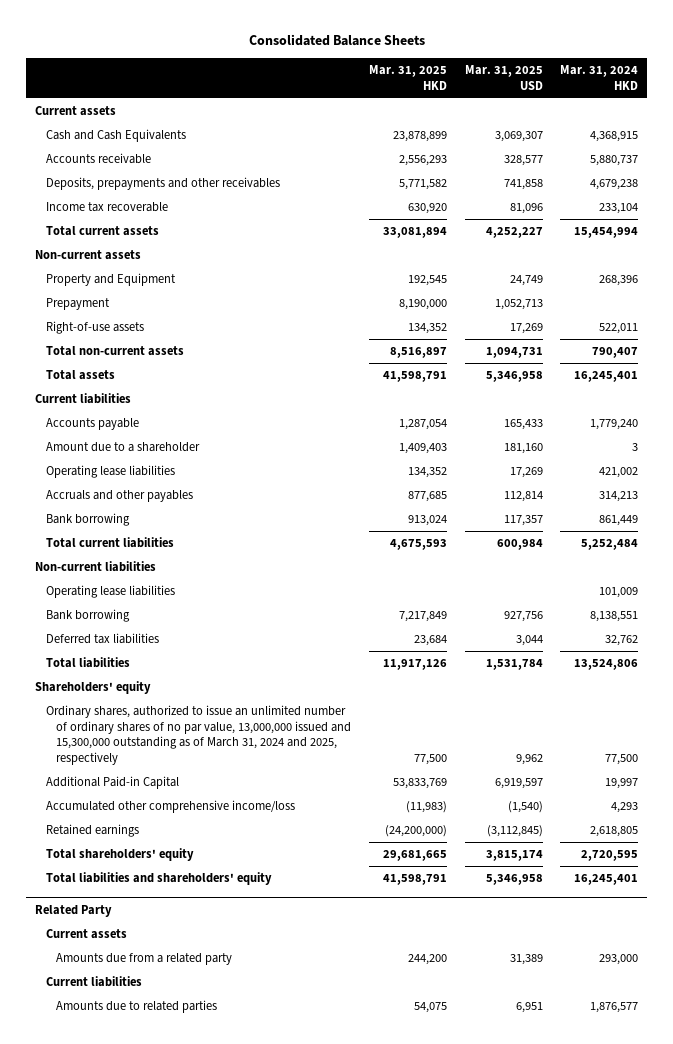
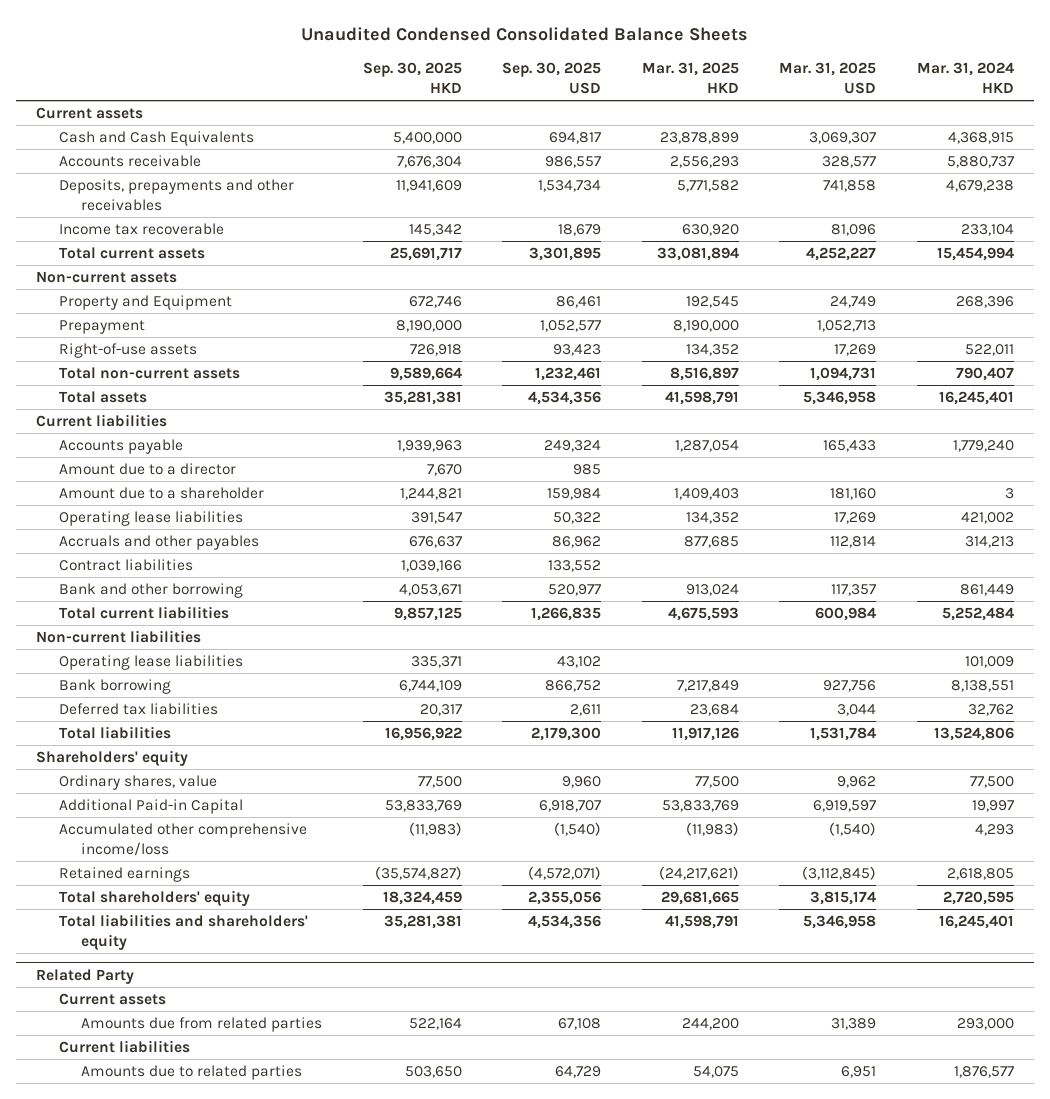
- Consolidated Balance Sheets
+ Unaudited Condensed Consolidated Balance Sheets
- | Mar. 31, 2025 HKD | Mar. 31, 2025 USD | Mar. 31, 2024 HKD
+ | Sep. 30, 2025 HKD | Sep. 30, 2025 USD | Mar. 31, 2025 HKD | Mar. 31, 2025 USD | Mar. 31, 2024 HKD
+ Amount due to a director | 7,670 | 985 | | |
- Bank borrowing | 913,024 | 117,357 | 861,449
+ Contract liabilities | 1,039,166 | 133,552 | | |
+ Bank and other borrowing | 4,053,671 | 520,977 | 913,024 | 117,357 | 861,449
- Ordinary shares, authorized to issue an unlimited number of ordinary shares of no par value, 13,000,000 issued and 15,300,000 outstanding as of March 31, 2024 and 2025, respectively | 77,500 | 9,962 | 77,500
+ Ordinary shares, value | 77,500 | 9,960 | 77,500 | 9,962 | 77,500
- Retained earnings | (24,200,000) | (3,112,845) | 2,618,805
+ Retained earnings | (35,574,827) | (4,572,071) | (24,217,621) | (3,112,845) | 2,618,805
@ Related Party
- Amounts due from a related party | 244,200 | 31,389 | 293,000
+ Amounts due from related parties | 522,164 | 67,108 | 244,200 | 31,389 | 293,000

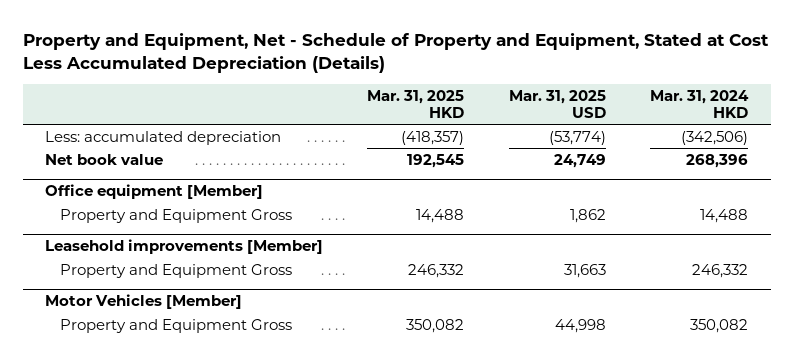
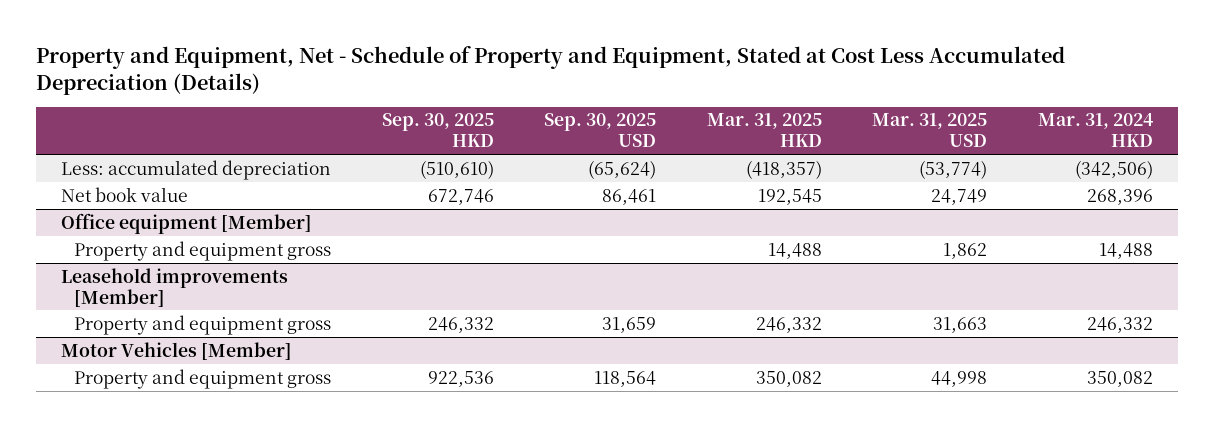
- | Mar. 31, 2025 HKD | Mar. 31, 2025 USD | Mar. 31, 2024 HKD
+ | Sep. 30, 2025 HKD | Sep. 30, 2025 USD | Mar. 31, 2025 HKD | Mar. 31, 2025 USD | Mar. 31, 2024 HKD
@ Office equipment [Member]
- Property and Equipment Gross | 14,488 | 1,862 | 14,488
+ Property and equipment gross | | | 14,488 | 1,862 | 14,488
@ Leasehold improvements [Member]
- Property and Equipment Gross | 246,332 | 31,663 | 246,332
+ Property and equipment gross | 246,332 | 31,659 | 246,332 | 31,663 | 246,332
@ Motor Vehicles [Member]
- Property and Equipment Gross | 350,082 | 44,998 | 350,082
+ Property and equipment gross | 922,536 | 118,564 | 350,082 | 44,998 | 350,082

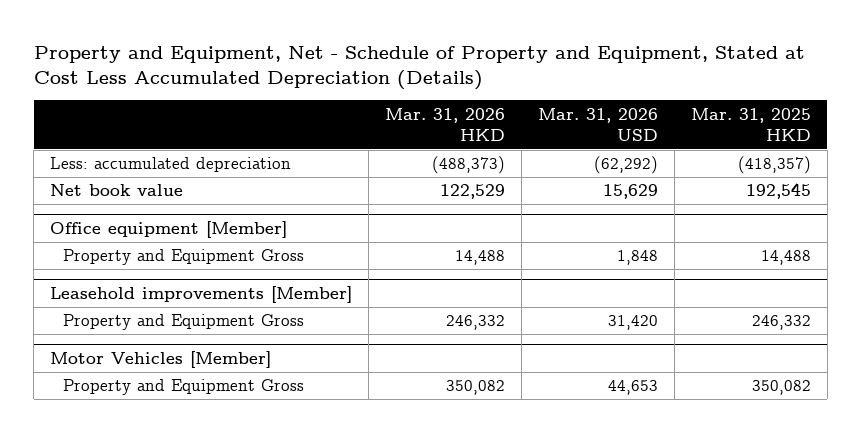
- | Sep. 30, 2025 HKD | Sep. 30, 2025 USD | Mar. 31, 2025 HKD | Mar. 31, 2025 USD | Mar. 31, 2024 HKD
+ | Mar. 31, 2026 HKD | Mar. 31, 2026 USD | Mar. 31, 2025 HKD
@ Office equipment [Member]
- Property and equipment gross | | | 14,488 | 1,862 | 14,488
+ Property and Equipment Gross | 14,488 | 1,848 | 14,488
@ Leasehold improvements [Member]
- Property and equipment gross | 246,332 | 31,659 | 246,332 | 31,663 | 246,332
+ Property and Equipment Gross | 246,332 | 31,420 | 246,332
@ Motor Vehicles [Member]
- Property and equipment gross | 922,536 | 118,564 | 350,082 | 44,998 | 350,082
+ Property and Equipment Gross | 350,082 | 44,653 | 350,082

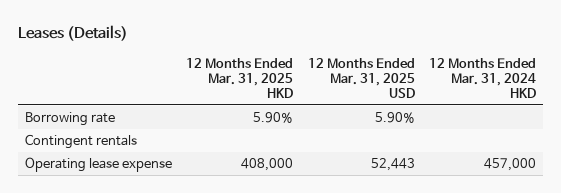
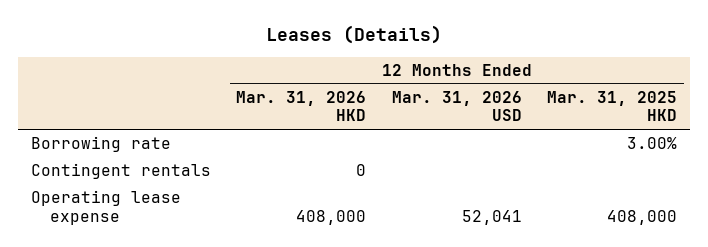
- | 12 Months Ended Mar. 31, 2025 HKD | 12 Months Ended Mar. 31, 2025 USD | 12 Months Ended Mar. 31, 2024 HKD
+ | 12 Months Ended Mar. 31, 2026 HKD | 12 Months Ended Mar. 31, 2026 USD | 12 Months Ended Mar. 31, 2025 HKD
- Borrowing rate | 5.90% | 5.90% |
+ Borrowing rate | | | 3.00%

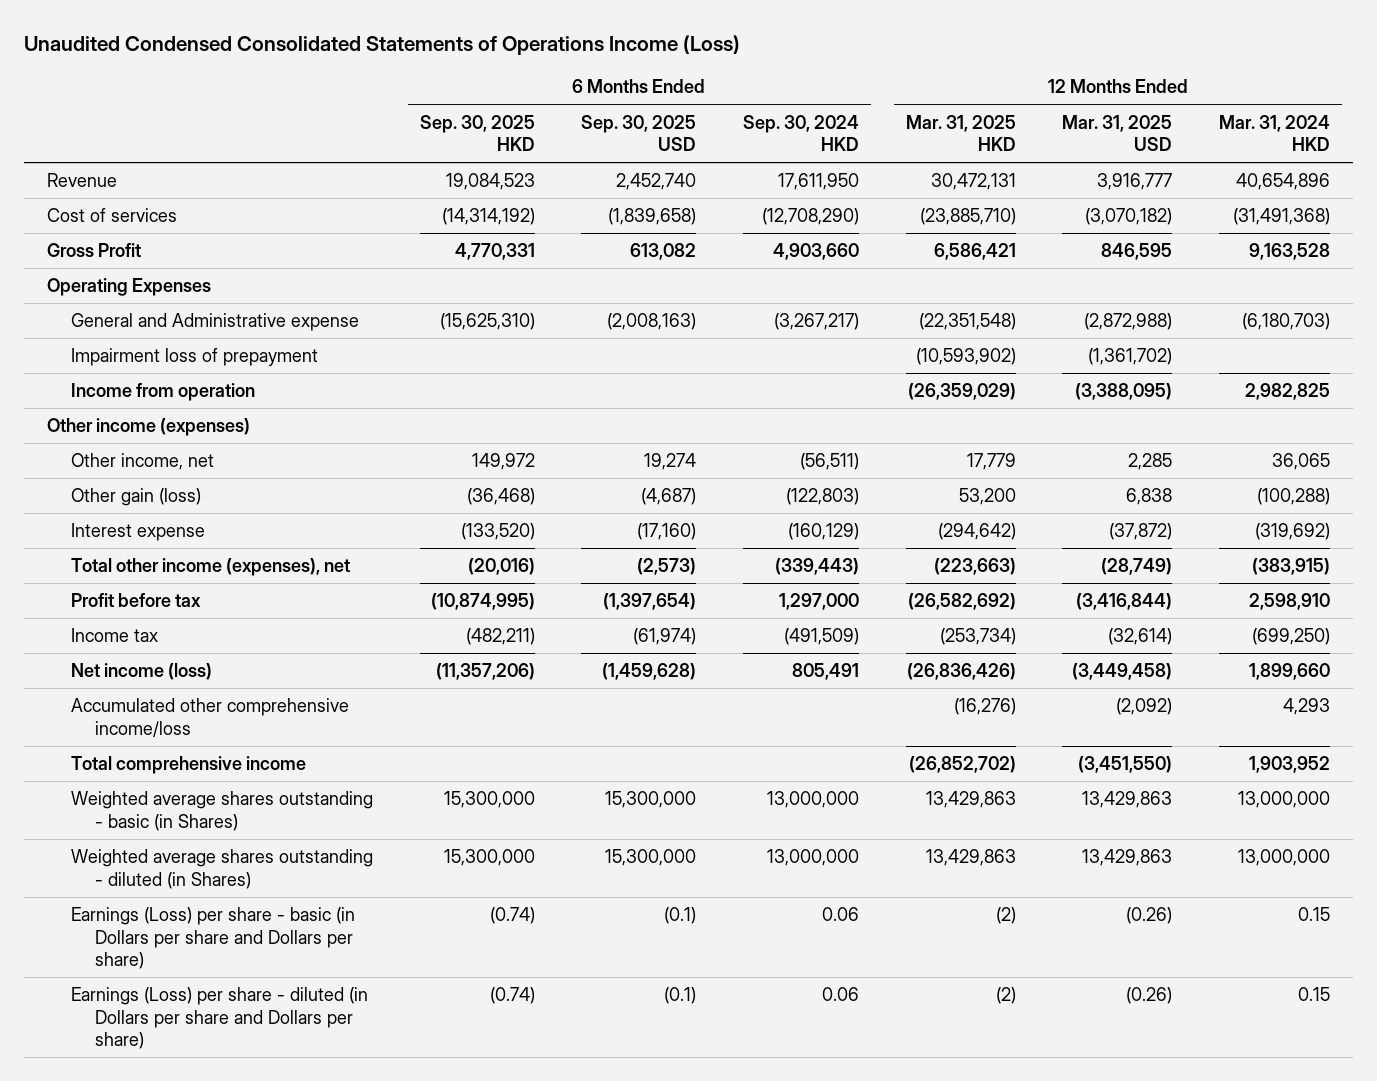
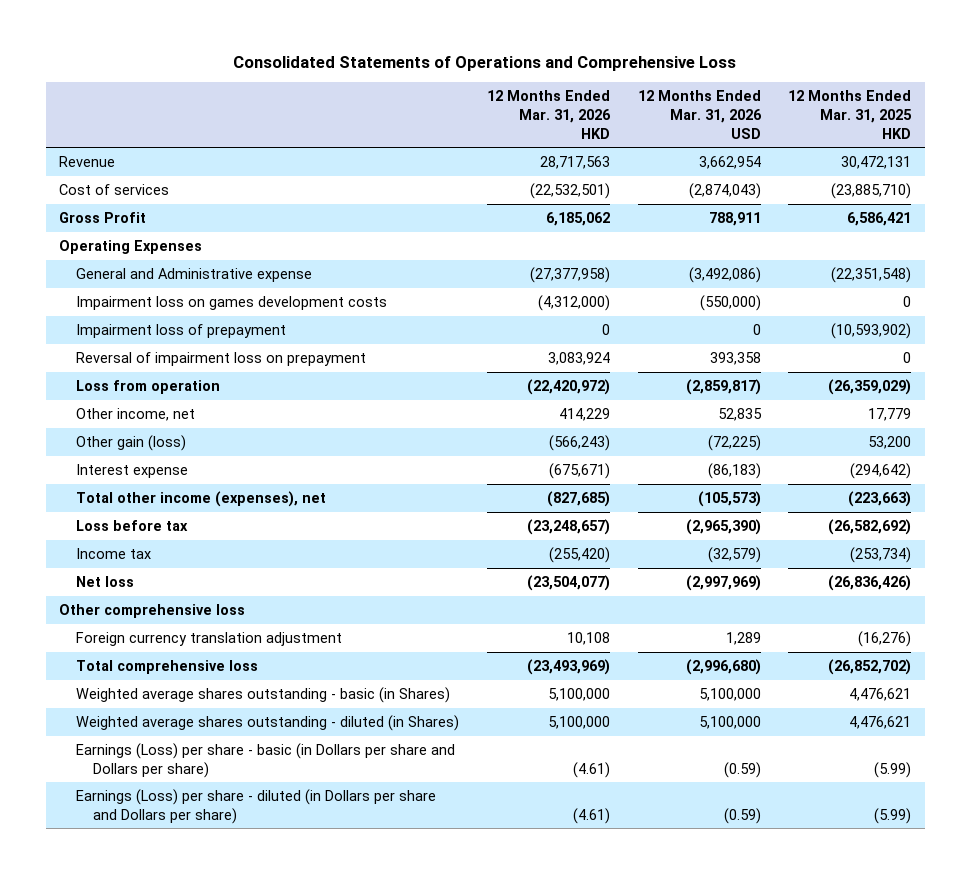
- Unaudited Condensed Consolidated Statements of Operations Income (Loss)
+ Consolidated Statements of Operations and Comprehensive Loss
- | 6 Months Ended Sep. 30, 2025 HKD | 6 Months Ended Sep. 30, 2025 USD | 6 Months Ended Sep. 30, 2024 HKD | 12 Months Ended Mar. 31, 2025 HKD | 12 Months Ended Mar. 31, 2025 USD | 12 Months Ended Mar. 31, 2024 HKD
+ | 12 Months Ended Mar. 31, 2026 HKD | 12 Months Ended Mar. 31, 2026 USD | 12 Months Ended Mar. 31, 2025 HKD
+ Impairment loss on games development costs | (4,312,000) | (550,000) | 0
- Income from operation | | | | (26,359,029) | (3,388,095) | 2,982,825
- Other income (expenses)
+ Reversal of impairment loss on prepayment | 3,083,924 | 393,358 | 0
+ Loss from operation | (22,420,972) | (2,859,817) | (26,359,029)
- Profit before tax | (10,874,995) | (1,397,654) | 1,297,000 | (26,582,692) | (3,416,844) | 2,598,910
+ Loss before tax | (23,248,657) | (2,965,390) | (26,582,692)
- Net income (loss) | (11,357,206) | (1,459,628) | 805,491 | (26,836,426) | (3,449,458) | 1,899,660
- Accumulated other comprehensive income/loss | | | | (16,276) | (2,092) | 4,293
- Total comprehensive income | | | | (26,852,702) | (3,451,550) | 1,903,952
- Weighted average shares outstanding - basic (in Shares) | 15,300,000 | 15,300,000 | 13,000,000 | 13,429,863 | 13,429,863 | 13,000,000
- Weighted average shares outstanding - diluted (in Shares) | 15,300,000 | 15,300,000 | 13,000,000 | 13,429,863 | 13,429,863 | 13,000,000
- Earnings (Loss) per share - basic (in Dollars per share and Dollars per share) | (0.74) | (0.1) | 0.06 | (2) | (0.26) | 0.15
- Earnings (Loss) per share - diluted (in Dollars per share and Dollars per share) | (0.74) | (0.1) | 0.06 | (2) | (0.26) | 0.15
+ Net loss | (23,504,077) | (2,997,969) | (26,836,426)
+ Other comprehensive loss
+ Foreign currency translation adjustment | 10,108 | 1,289 | (16,276)
+ Total comprehensive loss | (23,493,969) | (2,996,680) | (26,852,702)
+ Weighted average shares outstanding - basic (in Shares) | 5,100,000 | 5,100,000 | 4,476,621
+ Weighted average shares outstanding - diluted (in Shares) | 5,100,000 | 5,100,000 | 4,476,621
+ Earnings (Loss) per share - basic (in Dollars per share and Dollars per share) | (4.61) | (0.59) | (5.99)
+ Earnings (Loss) per share - diluted (in Dollars per share and Dollars per share) | (4.61) | (0.59) | (5.99)

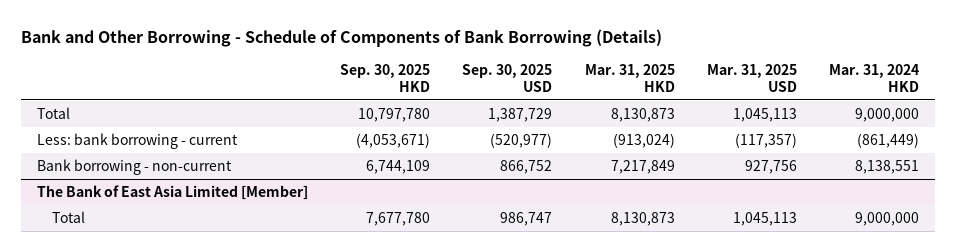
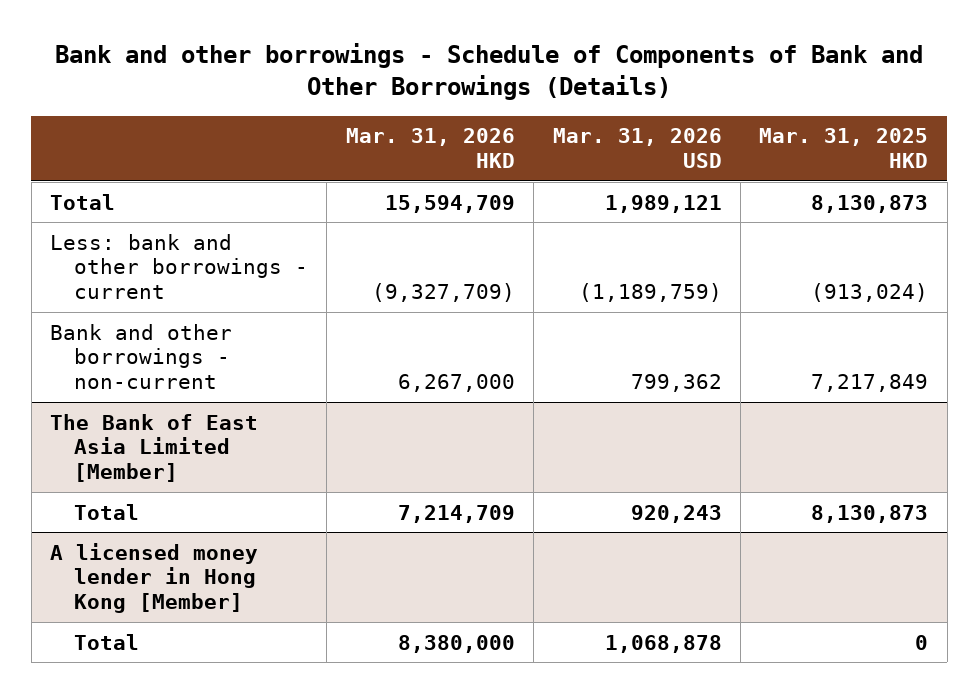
- Bank and Other Borrowing - Schedule of Components of Bank Borrowing (Details)
+ Bank and other borrowings - Schedule of Components of Bank and Other Borrowings (Details)
- | Sep. 30, 2025 HKD | Sep. 30, 2025 USD | Mar. 31, 2025 HKD | Mar. 31, 2025 USD | Mar. 31, 2024 HKD
+ | Mar. 31, 2026 HKD | Mar. 31, 2026 USD | Mar. 31, 2025 HKD
- Less: bank borrowing - current | (4,053,671) | (520,977) | (913,024) | (117,357) | (861,449)
- Bank borrowing - non-current | 6,744,109 | 866,752 | 7,217,849 | 927,756 | 8,138,551
+ Less: bank and other borrowings - current | (9,327,709) | (1,189,759) | (913,024)
+ Bank and other borrowings - non-current | 6,267,000 | 799,362 | 7,217,849
+ A licensed money lender in Hong Kong [Member]
+ Total | 8,380,000 | 1,068,878 | 0

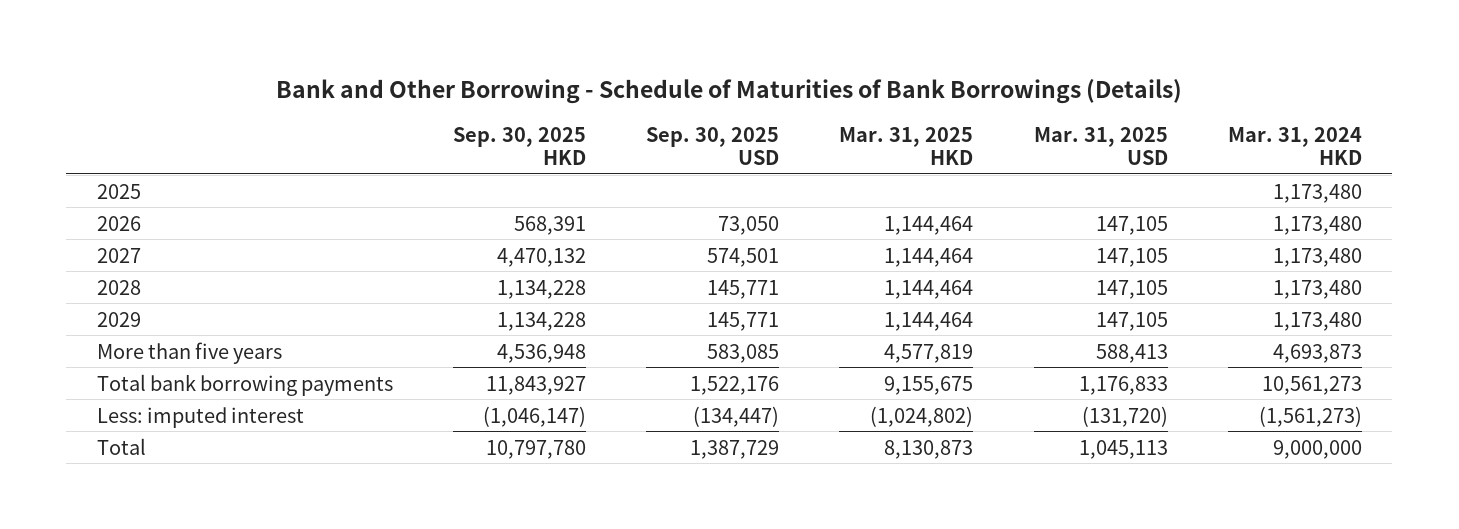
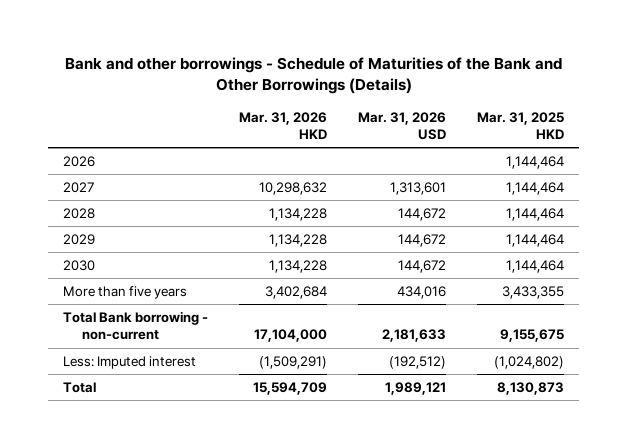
- Bank and Other Borrowing - Schedule of Maturities of Bank Borrowings (Details)
+ Bank and other borrowings - Schedule of Maturities of the Bank and Other Borrowings (Details)
- | Sep. 30, 2025 HKD | Sep. 30, 2025 USD | Mar. 31, 2025 HKD | Mar. 31, 2025 USD | Mar. 31, 2024 HKD
+ | Mar. 31, 2026 HKD | Mar. 31, 2026 USD | Mar. 31, 2025 HKD
- 2025 | | | | | 1,173,480
- More than five years | 4,536,948 | 583,085 | 4,577,819 | 588,413 | 4,693,873
- Total bank borrowing payments | 11,843,927 | 1,522,176 | 9,155,675 | 1,176,833 | 10,561,273
- Less: imputed interest | (1,046,147) | (134,447) | (1,024,802) | (131,720) | (1,561,273)
+ 2030 | 1,134,228 | 144,672 | 1,144,464
+ More than five years | 3,402,684 | 434,016 | 3,433,355
+ Total Bank borrowing - non-current | 17,104,000 | 2,181,633 | 9,155,675
+ Less: Imputed interest | (1,509,291) | (192,512) | (1,024,802)

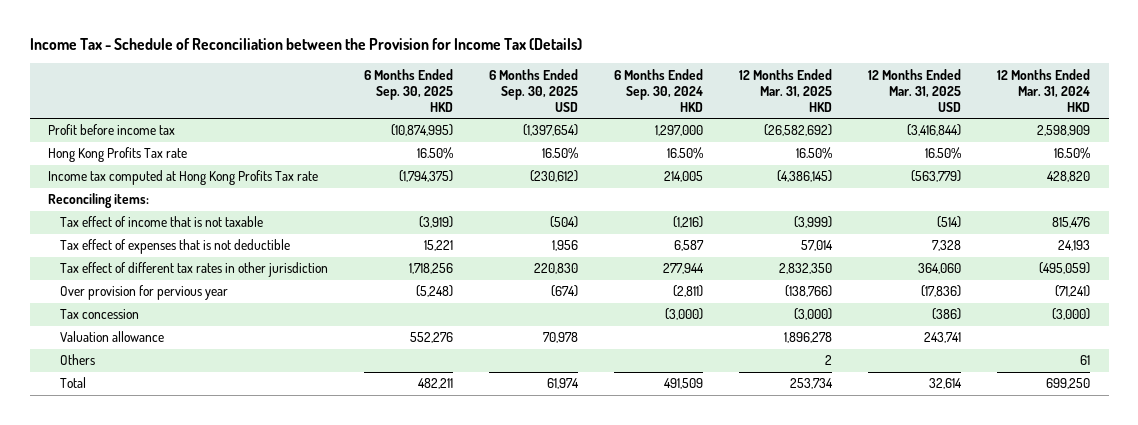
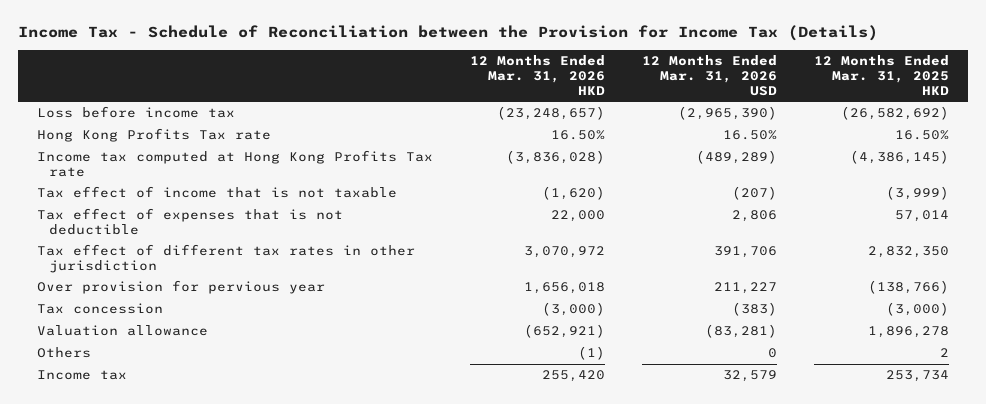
- | 6 Months Ended Sep. 30, 2025 HKD | 6 Months Ended Sep. 30, 2025 USD | 6 Months Ended Sep. 30, 2024 HKD | 12 Months Ended Mar. 31, 2025 HKD | 12 Months Ended Mar. 31, 2025 USD | 12 Months Ended Mar. 31, 2024 HKD
+ | 12 Months Ended Mar. 31, 2026 HKD | 12 Months Ended Mar. 31, 2026 USD | 12 Months Ended Mar. 31, 2025 HKD
- Profit before income tax | (10,874,995) | (1,397,654) | 1,297,000 | (26,582,692) | (3,416,844) | 2,598,909
+ Loss before income tax | (23,248,657) | (2,965,390) | (26,582,692)
- Reconciling items:
- Total | 482,211 | 61,974 | 491,509 | 253,734 | 32,614 | 699,250
+ Income tax | 255,420 | 32,579 | 253,734

